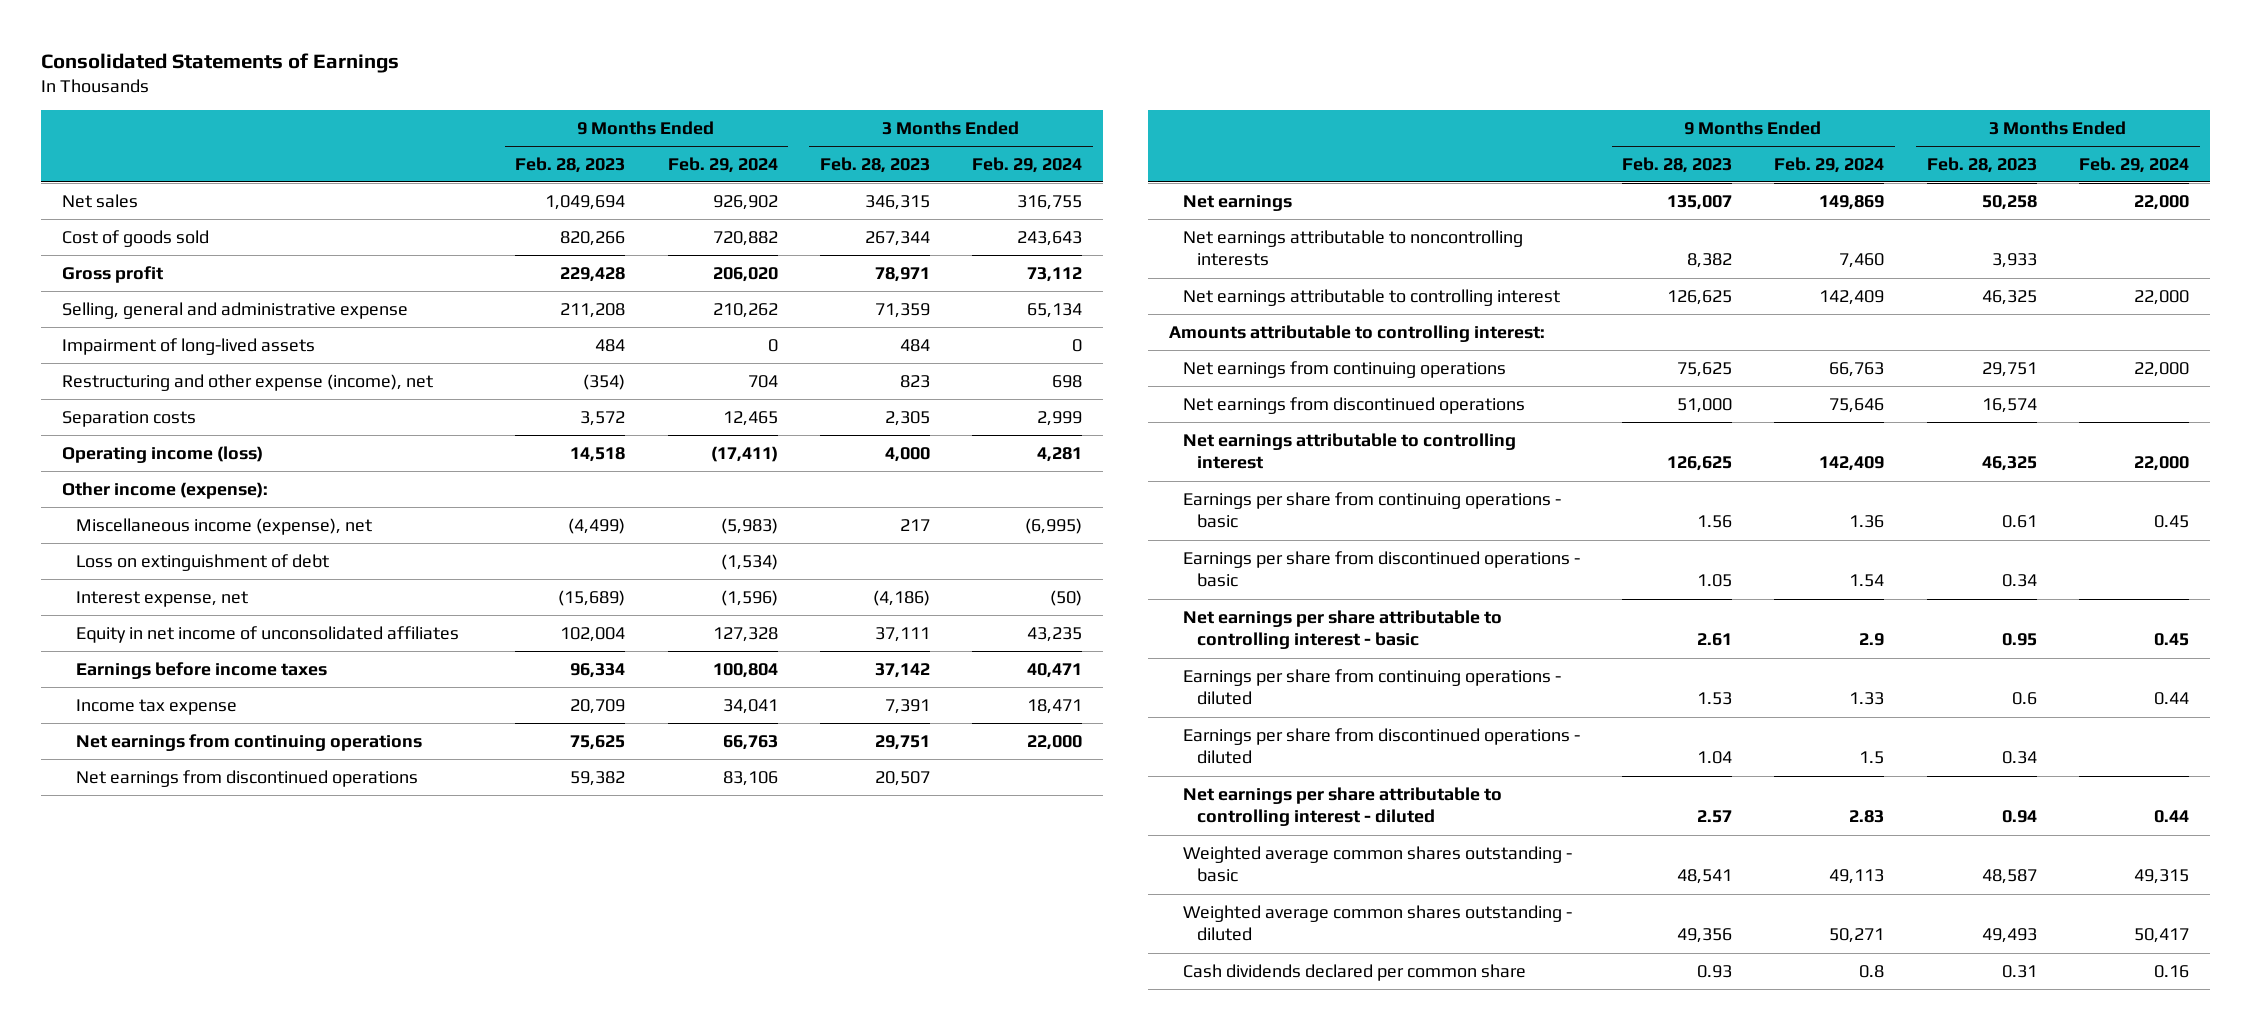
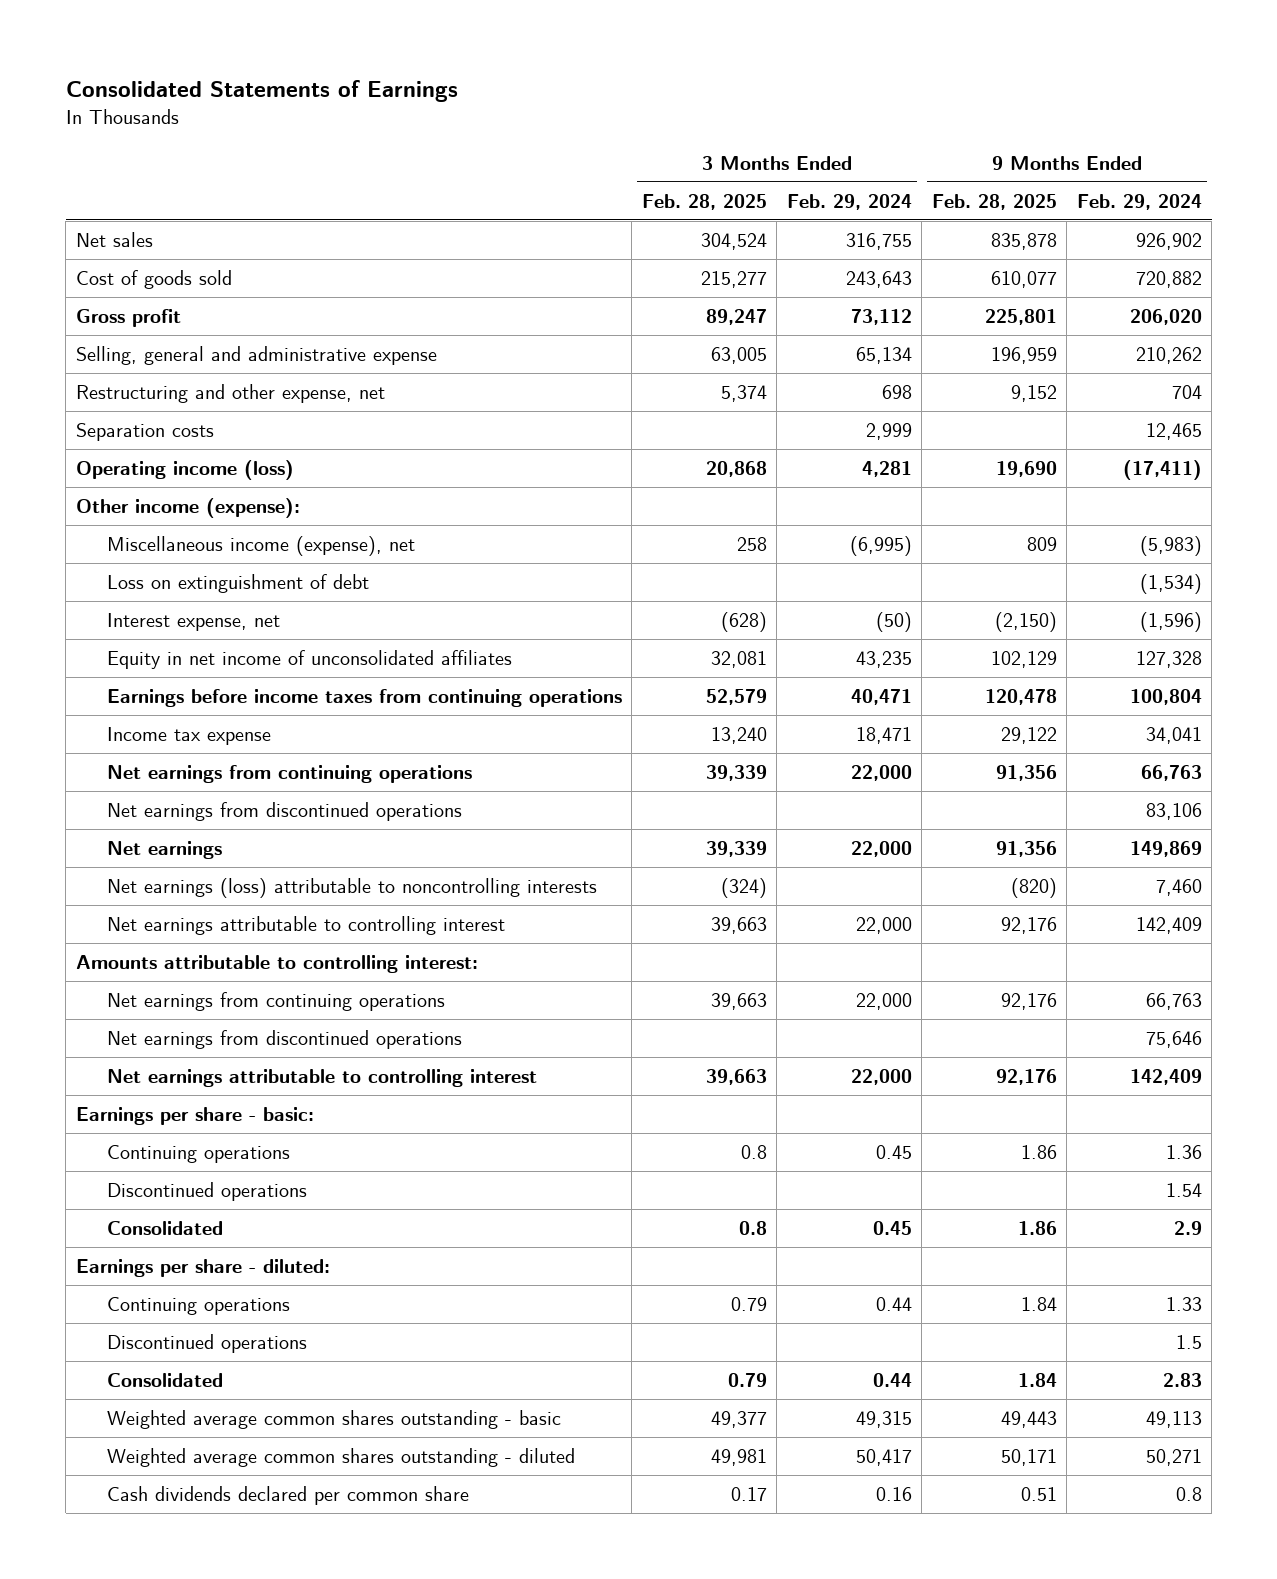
- | 9 Months Ended Feb. 28, 2023 | 9 Months Ended Feb. 29, 2024 | 3 Months Ended Feb. 28, 2023 | 3 Months Ended Feb. 29, 2024
+ | 3 Months Ended Feb. 28, 2025 | 3 Months Ended Feb. 29, 2024 | 9 Months Ended Feb. 28, 2025 | 9 Months Ended Feb. 29, 2024
- Impairment of long-lived assets | 484 | 0 | 484 | 0
- Restructuring and other expense (income), net | (354) | 704 | 823 | 698
+ Restructuring and other expense, net | 5,374 | 698 | 9,152 | 704
- Earnings before income taxes | 96,334 | 100,804 | 37,142 | 40,471
+ Earnings before income taxes from continuing operations | 52,579 | 40,471 | 120,478 | 100,804
- Net earnings attributable to noncontrolling interests | 8,382 | 7,460 | 3,933 |
+ Net earnings (loss) attributable to noncontrolling interests | (324) | | (820) | 7,460
- Earnings per share from continuing operations - basic | 1.56 | 1.36 | 0.61 | 0.45
- Earnings per share from discontinued operations - basic | 1.05 | 1.54 | 0.34 |
- Net earnings per share attributable to controlling interest - basic | 2.61 | 2.9 | 0.95 | 0.45
- Earnings per share from continuing operations - diluted | 1.53 | 1.33 | 0.6 | 0.44
- Earnings per share from discontinued operations - diluted | 1.04 | 1.5 | 0.34 |
- Net earnings per share attributable to controlling interest - diluted | 2.57 | 2.83 | 0.94 | 0.44
+ Earnings per share - basic:
+ Continuing operations | 0.8 | 0.45 | 1.86 | 1.36
+ Discontinued operations | | | | 1.54
+ Consolidated | 0.8 | 0.45 | 1.86 | 2.9
+ Earnings per share - diluted:
+ Continuing operations | 0.79 | 0.44 | 1.84 | 1.33
+ Discontinued operations | | | | 1.5
+ Consolidated | 0.79 | 0.44 | 1.84 | 2.83

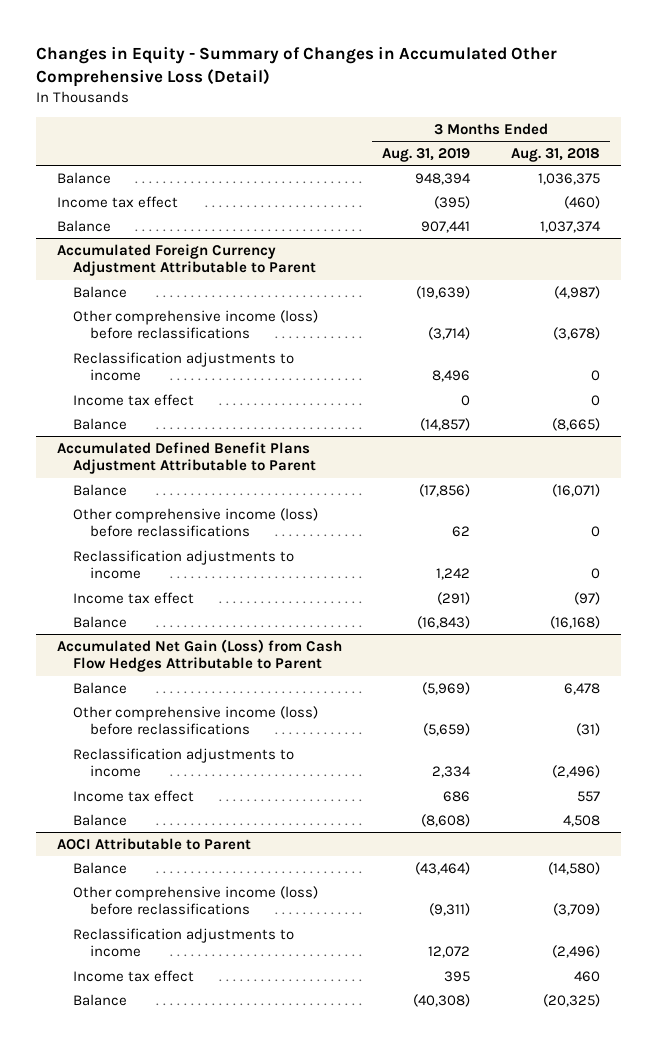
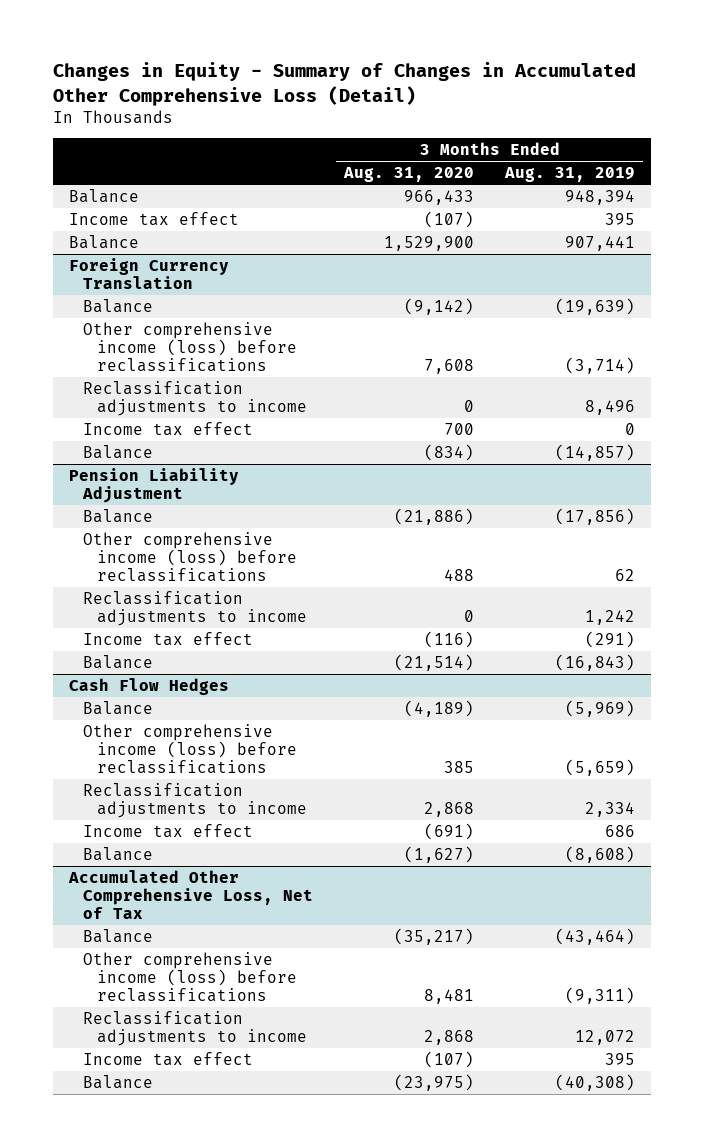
- | 3 Months Ended Aug. 31, 2019 | 3 Months Ended Aug. 31, 2018
+ | 3 Months Ended Aug. 31, 2020 | 3 Months Ended Aug. 31, 2019
- Income tax effect | (395) | (460)
+ Income tax effect | (107) | 395
- Accumulated Foreign Currency Adjustment Attributable to Parent
+ Foreign Currency Translation
- Accumulated Defined Benefit Plans Adjustment Attributable to Parent
+ Pension Liability Adjustment
- Accumulated Net Gain (Loss) from Cash Flow Hedges Attributable to Parent
+ Cash Flow Hedges
- AOCI Attributable to Parent
+ Accumulated Other Comprehensive Loss, Net of Tax

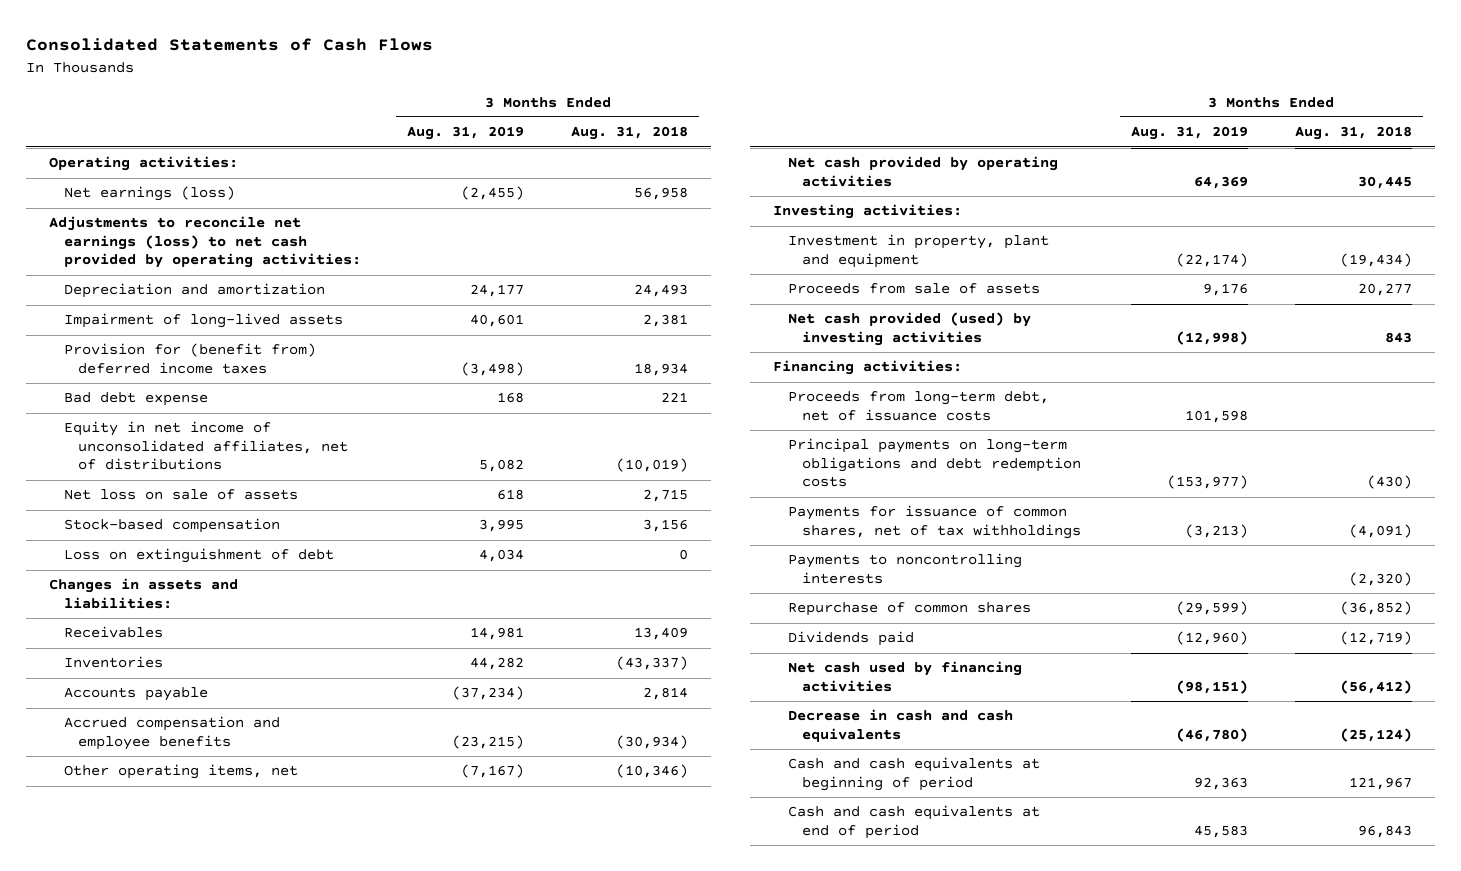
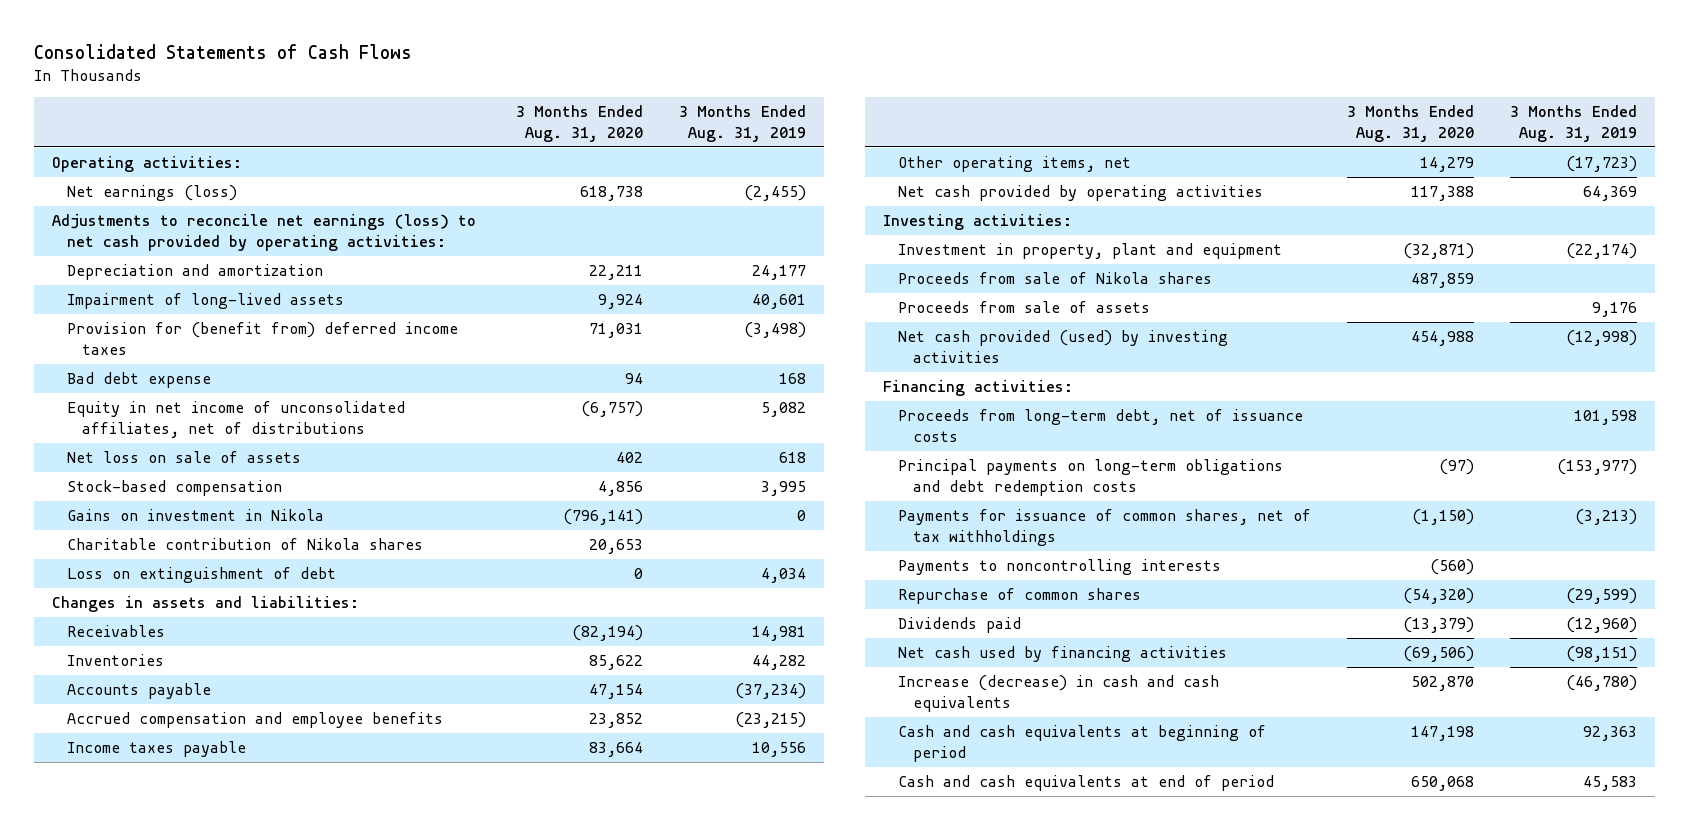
- | 3 Months Ended Aug. 31, 2019 | 3 Months Ended Aug. 31, 2018
+ | 3 Months Ended Aug. 31, 2020 | 3 Months Ended Aug. 31, 2019
+ Gains on investment in Nikola | (796,141) | 0
+ Charitable contribution of Nikola shares | 20,653 |
- Other operating items, net | (7,167) | (10,346)
+ Income taxes payable | 83,664 | 10,556
+ Other operating items, net | 14,279 | (17,723)
+ Proceeds from sale of Nikola shares | 487,859 |
- Decrease in cash and cash equivalents | (46,780) | (25,124)
+ Increase (decrease) in cash and cash equivalents | 502,870 | (46,780)

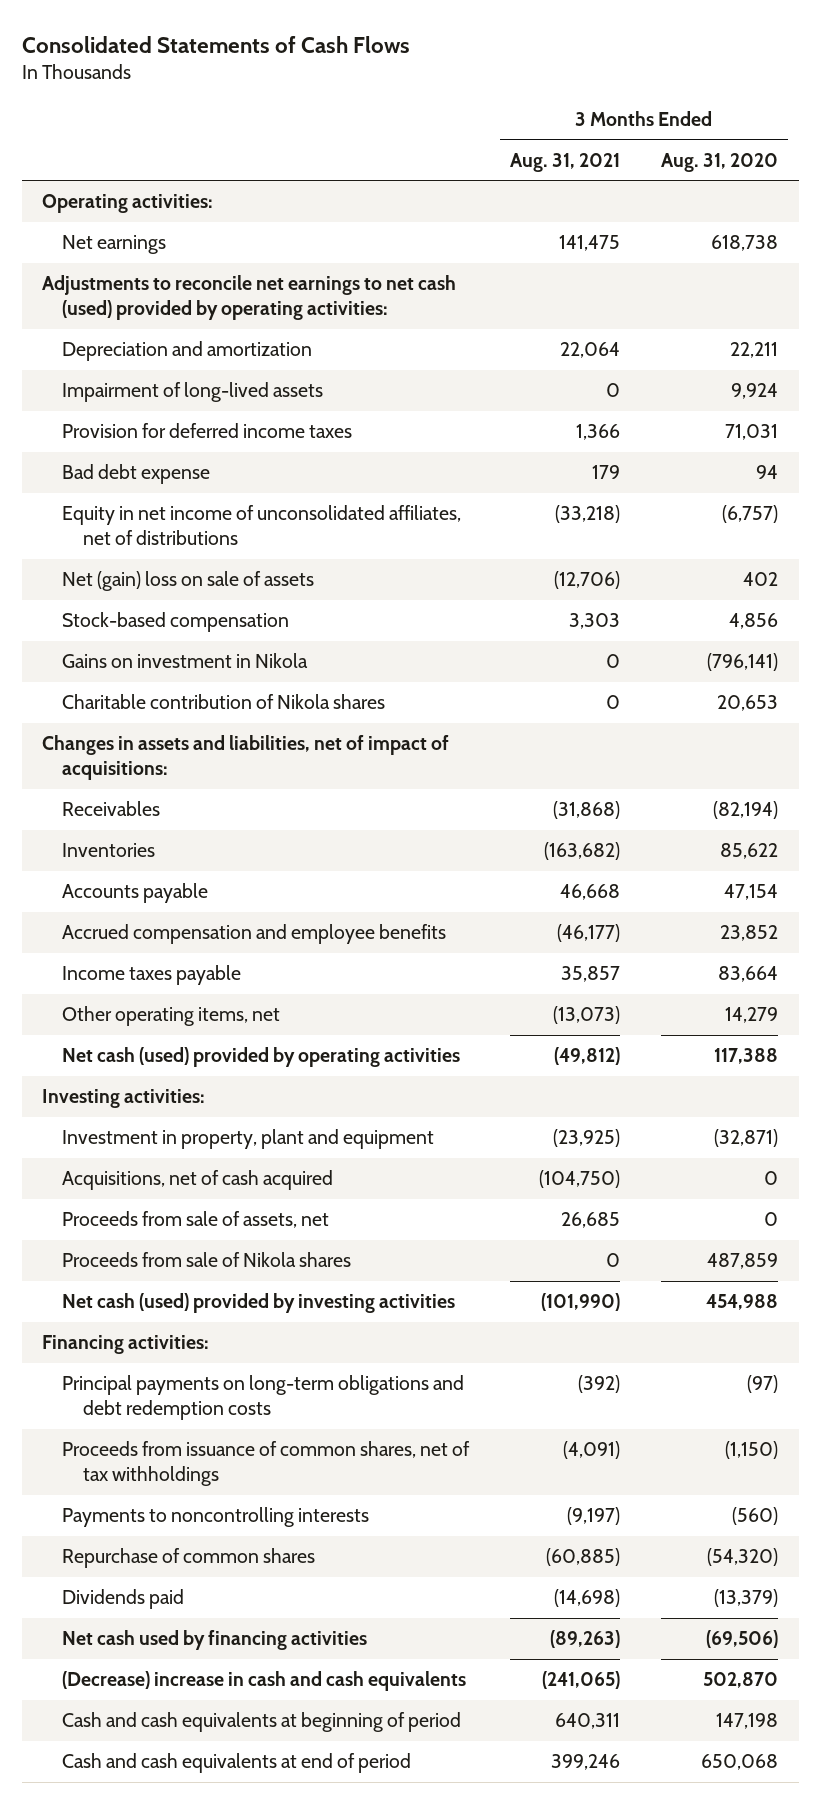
- | 3 Months Ended Aug. 31, 2020 | 3 Months Ended Aug. 31, 2019
+ | 3 Months Ended Aug. 31, 2021 | 3 Months Ended Aug. 31, 2020
- Net earnings (loss) | 618,738 | (2,455)
- Adjustments to reconcile net earnings (loss) to net cash provided by operating activities:
+ Net earnings | 141,475 | 618,738
+ Adjustments to reconcile net earnings to net cash (used) provided by operating activities:
- Provision for (benefit from) deferred income taxes | 71,031 | (3,498)
+ Provision for deferred income taxes | 1,366 | 71,031
- Net loss on sale of assets | 402 | 618
+ Net (gain) loss on sale of assets | (12,706) | 402
- Loss on extinguishment of debt | 0 | 4,034
- Changes in assets and liabilities:
+ Changes in assets and liabilities, net of impact of acquisitions:
- Net cash provided by operating activities | 117,388 | 64,369
+ Net cash (used) provided by operating activities | (49,812) | 117,388
+ Acquisitions, net of cash acquired | (104,750) | 0
+ Proceeds from sale of assets, net | 26,685 | 0
- Proceeds from sale of assets | | 9,176
- Net cash provided (used) by investing activities | 454,988 | (12,998)
+ Net cash (used) provided by investing activities | (101,990) | 454,988
- Proceeds from long-term debt, net of issuance costs | | 101,598
- Payments for issuance of common shares, net of tax withholdings | (1,150) | (3,213)
+ Proceeds from issuance of common shares, net of tax withholdings | (4,091) | (1,150)
- Increase (decrease) in cash and cash equivalents | 502,870 | (46,780)
+ (Decrease) increase in cash and cash equivalents | (241,065) | 502,870

